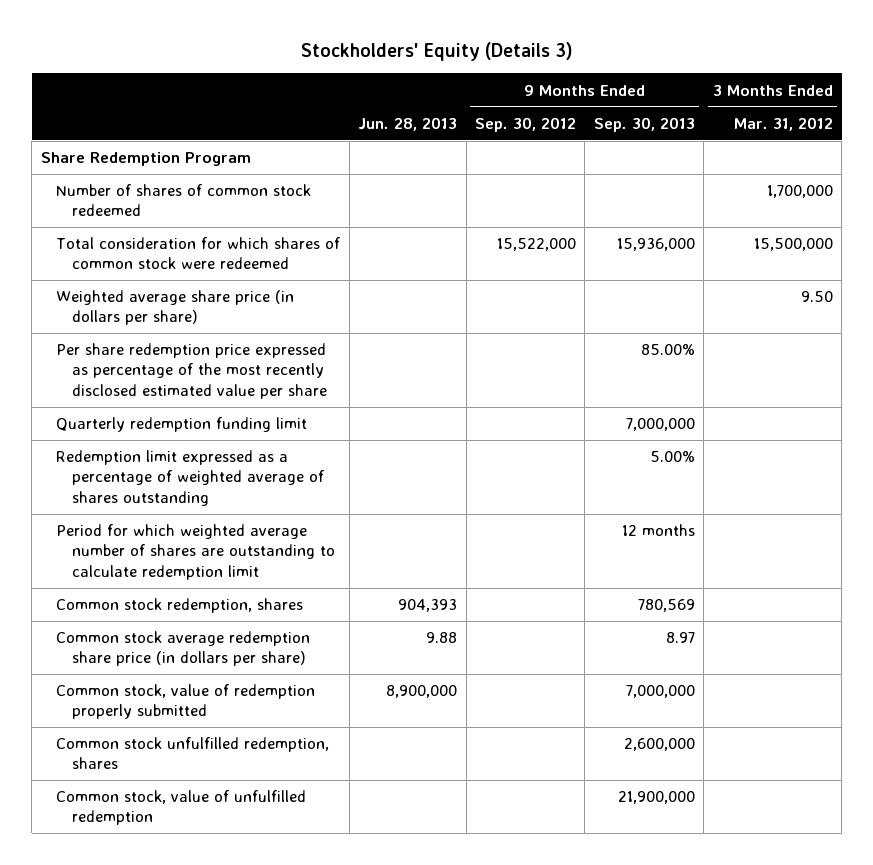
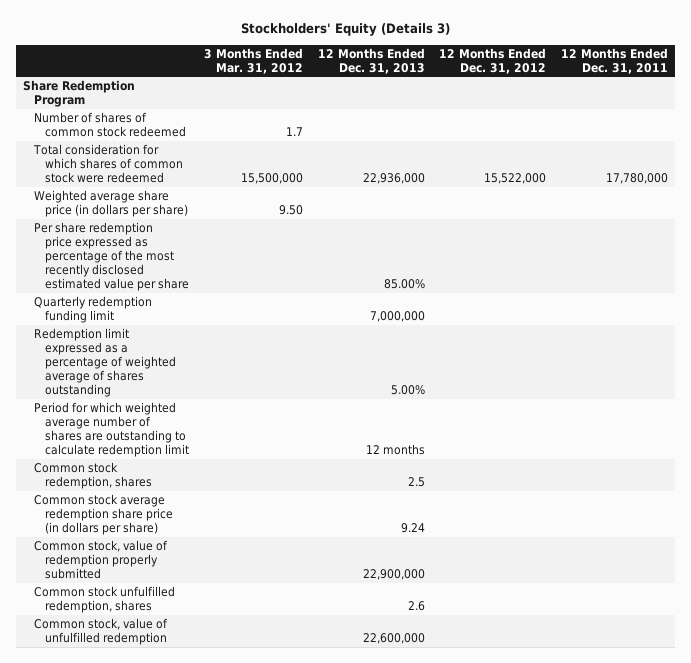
- | Jun. 28, 2013 | 9 Months Ended Sep. 30, 2012 | 9 Months Ended Sep. 30, 2013 | 3 Months Ended Mar. 31, 2012
+ | 3 Months Ended Mar. 31, 2012 | 12 Months Ended Dec. 31, 2013 | 12 Months Ended Dec. 31, 2012 | 12 Months Ended Dec. 31, 2011
- Number of shares of common stock redeemed | | | | 1,700,000
+ Number of shares of common stock redeemed | 1.7 | | |

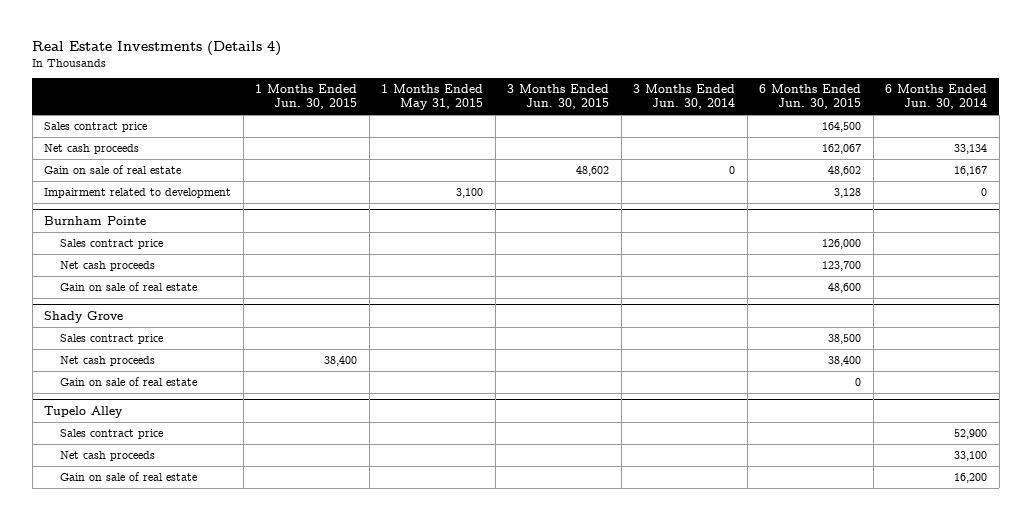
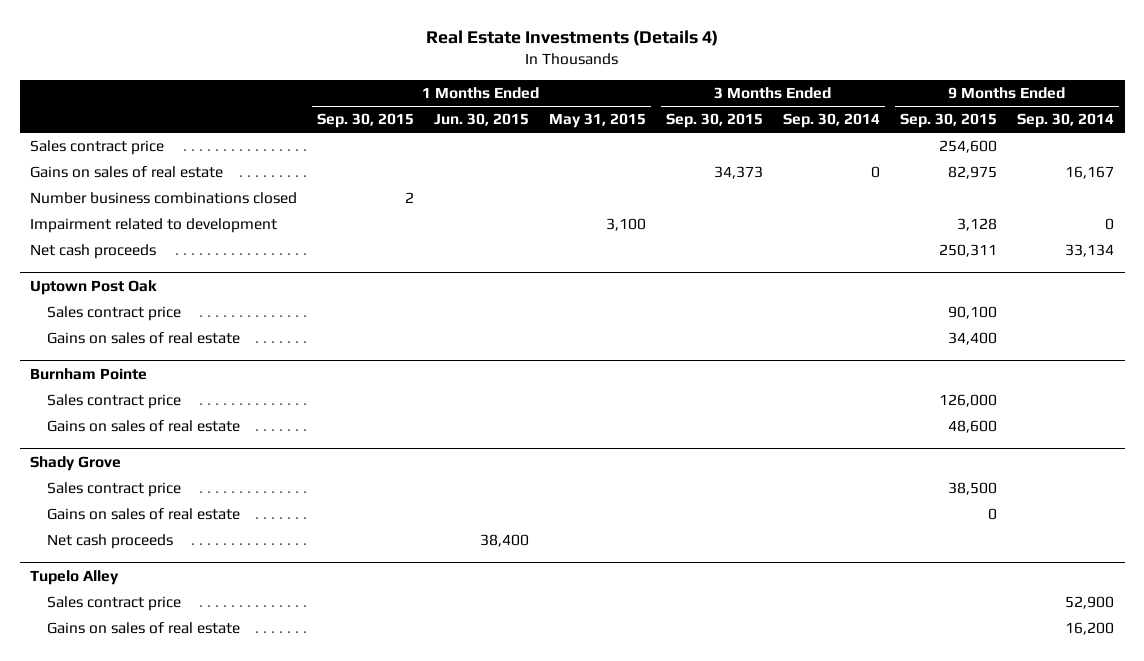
- | 1 Months Ended Jun. 30, 2015 | 1 Months Ended May 31, 2015 | 3 Months Ended Jun. 30, 2015 | 3 Months Ended Jun. 30, 2014 | 6 Months Ended Jun. 30, 2015 | 6 Months Ended Jun. 30, 2014
+ | 1 Months Ended Sep. 30, 2015 | 1 Months Ended Jun. 30, 2015 | 1 Months Ended May 31, 2015 | 3 Months Ended Sep. 30, 2015 | 3 Months Ended Sep. 30, 2014 | 9 Months Ended Sep. 30, 2015 | 9 Months Ended Sep. 30, 2014
- Gain on sale of real estate | | | 48,602 | 0 | 48,602 | 16,167
+ Gains on sales of real estate | | | | 34,373 | 0 | 82,975 | 16,167
+ Number business combinations closed | 2 | | | | | |
moved down: Net cash proceeds | | | | | | 250,311 | 33,134
+ Uptown Post Oak
+ Sales contract price | | | | | | 90,100 |
+ Gains on sales of real estate | | | | | | 34,400 |
@ Burnham Pointe
- Net cash proceeds | | | | | 123,700 |
- Gain on sale of real estate | | | | | 48,600 |
+ Gains on sales of real estate | | | | | | 48,600 |
@ Shady Grove
+ Gains on sales of real estate | | | | | | 0 |
- Gain on sale of real estate | | | | | 0 |
@ Tupelo Alley
- Net cash proceeds | | | | | | 33,100
- Gain on sale of real estate | | | | | | 16,200
+ Gains on sales of real estate | | | | | | | 16,200

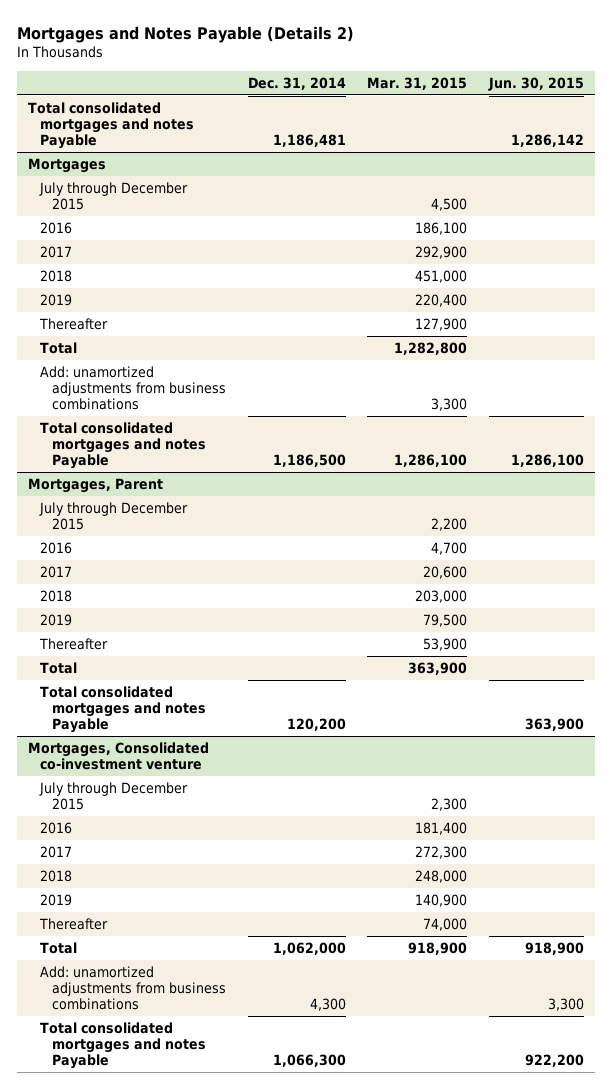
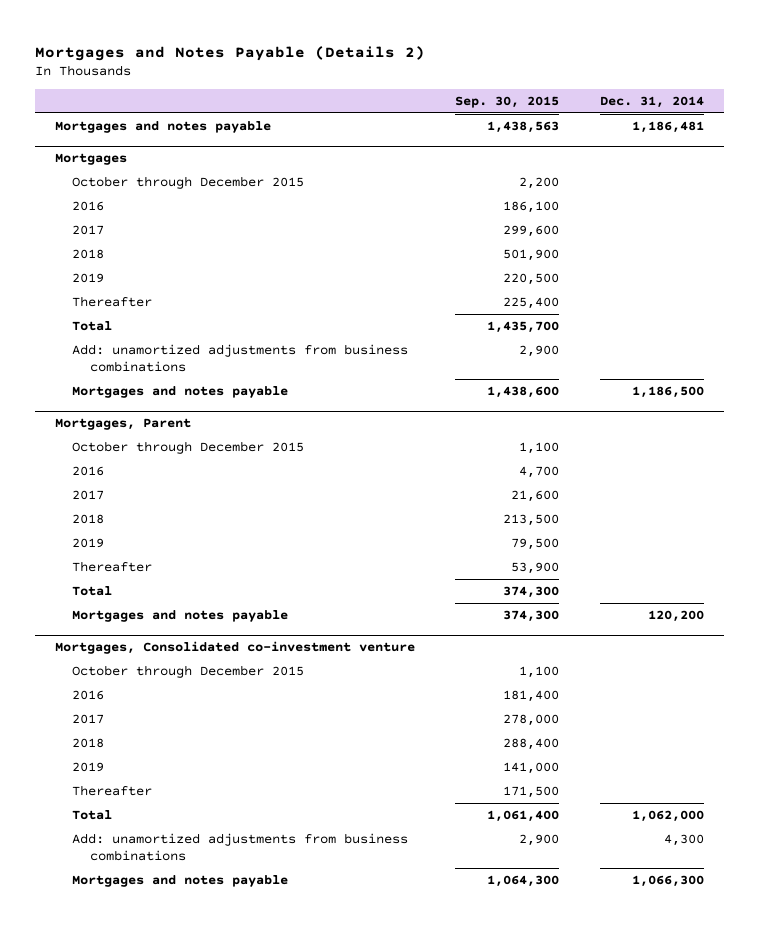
- | Dec. 31, 2014 | Mar. 31, 2015 | Jun. 30, 2015
+ | Sep. 30, 2015 | Dec. 31, 2014
- Total consolidated mortgages and notes Payable | 1,186,481 | | 1,286,142
+ Mortgages and notes payable | 1,438,563 | 1,186,481
@ Mortgages
- July through December 2015 | | 4,500 |
+ October through December 2015 | 2,200 |
- Total consolidated mortgages and notes Payable | 1,186,500 | 1,286,100 | 1,286,100
+ Mortgages and notes payable | 1,438,600 | 1,186,500
@ Mortgages, Parent
- July through December 2015 | | 2,200 |
+ October through December 2015 | 1,100 |
- Total consolidated mortgages and notes Payable | 120,200 | | 363,900
+ Mortgages and notes payable | 374,300 | 120,200
@ Mortgages, Consolidated co-investment venture
- July through December 2015 | | 2,300 |
+ October through December 2015 | 1,100 |
- Total consolidated mortgages and notes Payable | 1,066,300 | | 922,200
+ Mortgages and notes payable | 1,064,300 | 1,066,300

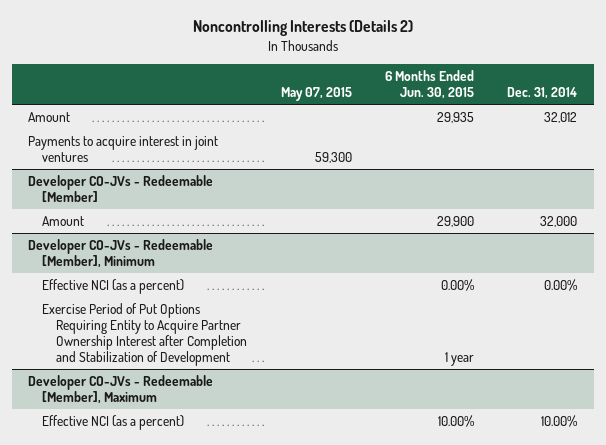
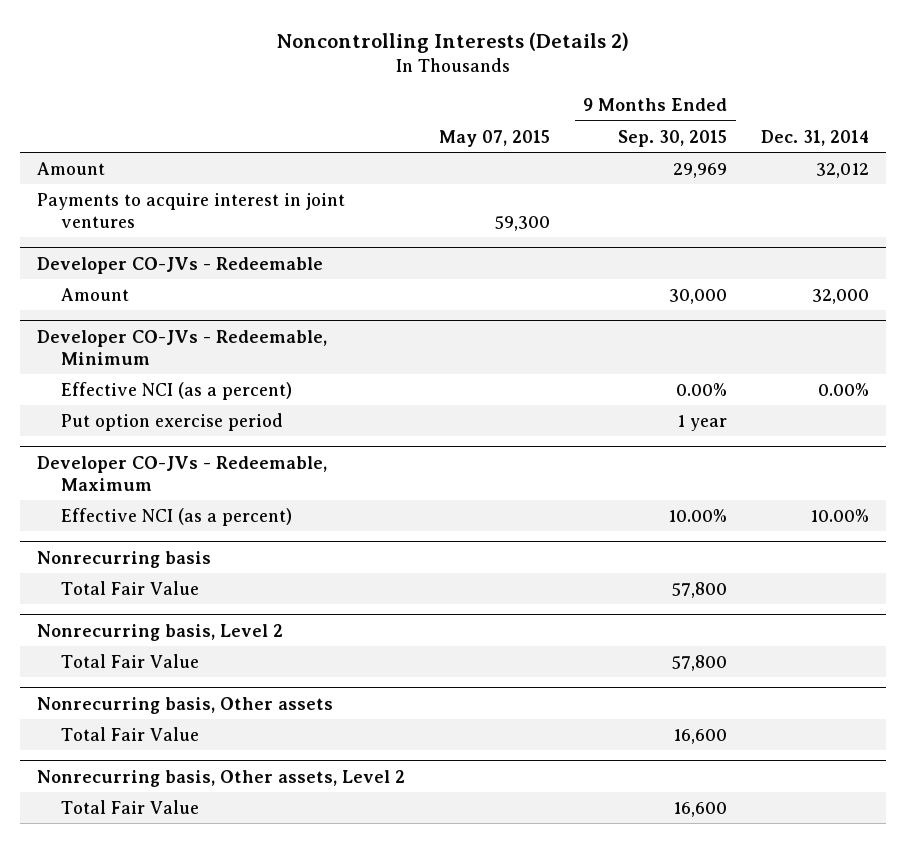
- | May 07, 2015 | 6 Months Ended Jun. 30, 2015 | Dec. 31, 2014
+ | May 07, 2015 | 9 Months Ended Sep. 30, 2015 | Dec. 31, 2014
- Developer CO-JVs - Redeemable [Member]
+ Developer CO-JVs - Redeemable
- Developer CO-JVs - Redeemable [Member], Minimum
+ Developer CO-JVs - Redeemable, Minimum
- Exercise Period of Put Options Requiring Entity to Acquire Partner Ownership Interest after Completion and Stabilization of Development | | 1 year |
- Developer CO-JVs - Redeemable [Member], Maximum
+ Put option exercise period | | 1 year |
+ Developer CO-JVs - Redeemable, Maximum
+ Nonrecurring basis
+ Total Fair Value | | 57,800 |
+ Nonrecurring basis, Level 2
+ Total Fair Value | | 57,800 |
+ Nonrecurring basis, Other assets
+ Total Fair Value | | 16,600 |
+ Nonrecurring basis, Other assets, Level 2
+ Total Fair Value | | 16,600 |

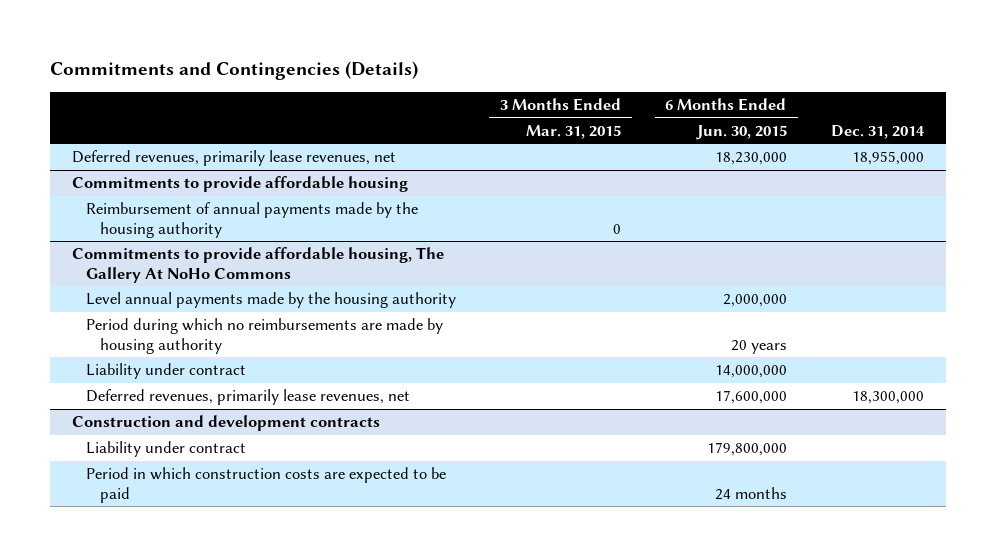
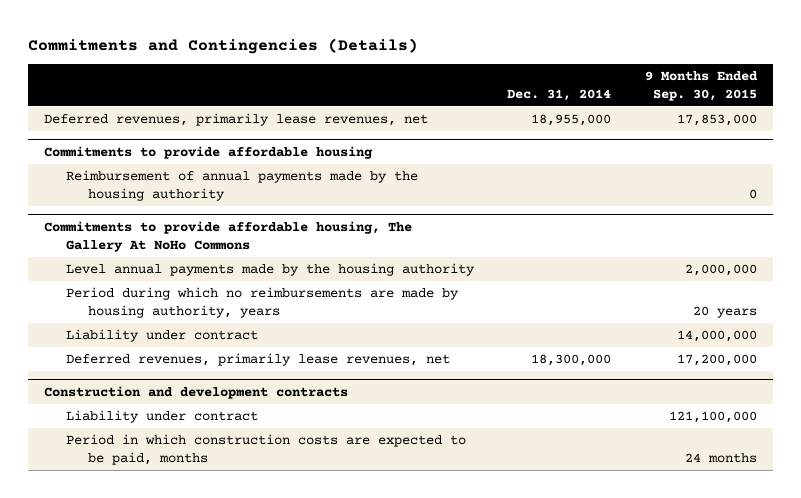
- | 3 Months Ended Mar. 31, 2015 | 6 Months Ended Jun. 30, 2015 | Dec. 31, 2014
+ | Dec. 31, 2014 | 9 Months Ended Sep. 30, 2015
@ Commitments to provide affordable housing, The Gallery At NoHo Commons
- Period during which no reimbursements are made by housing authority | | 20 years |
+ Period during which no reimbursements are made by housing authority, years | | 20 years
@ Construction and development contracts
- Period in which construction costs are expected to be paid | | 24 months |
+ Period in which construction costs are expected to be paid, months | | 24 months

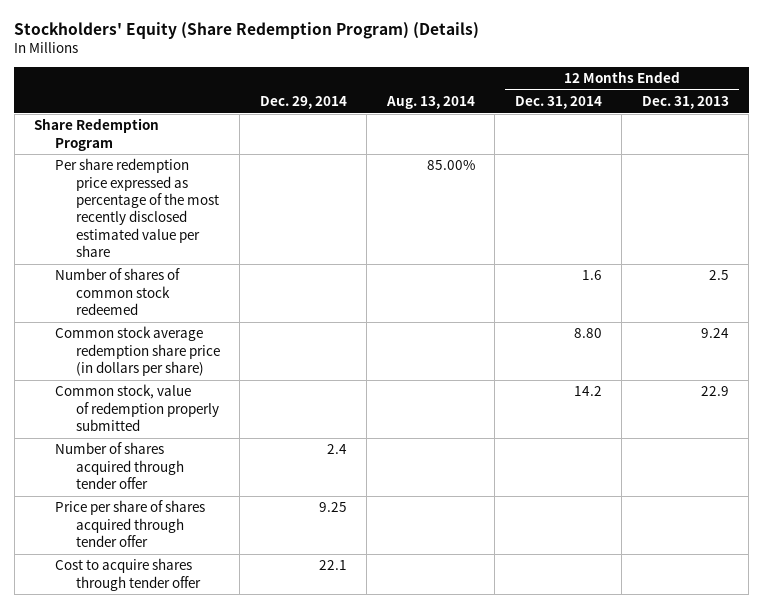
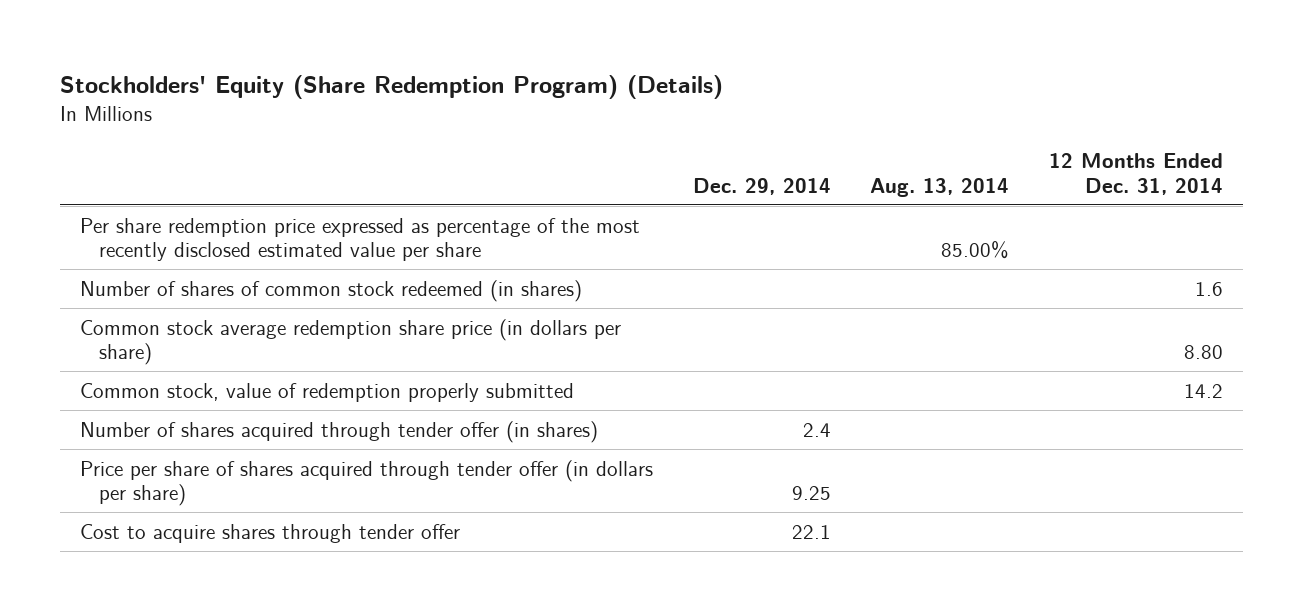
- | Dec. 29, 2014 | Aug. 13, 2014 | 12 Months Ended Dec. 31, 2014 | 12 Months Ended Dec. 31, 2013
+ | Dec. 29, 2014 | Aug. 13, 2014 | 12 Months Ended Dec. 31, 2014
- Share Redemption Program
- Number of shares of common stock redeemed | | | 1.6 | 2.5
+ Number of shares of common stock redeemed (in shares) | | | 1.6
- Number of shares acquired through tender offer | 2.4 | | |
- Price per share of shares acquired through tender offer | 9.25 | | |
+ Number of shares acquired through tender offer (in shares) | 2.4 | |
+ Price per share of shares acquired through tender offer (in dollars per share) | 9.25 | |

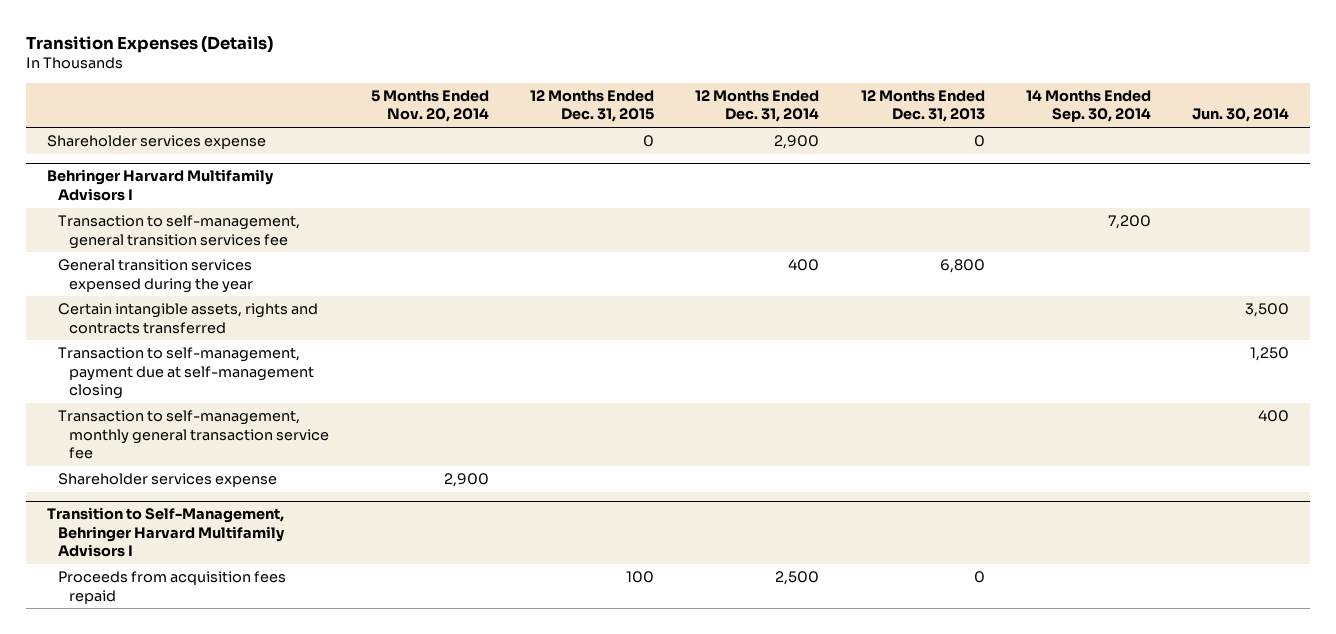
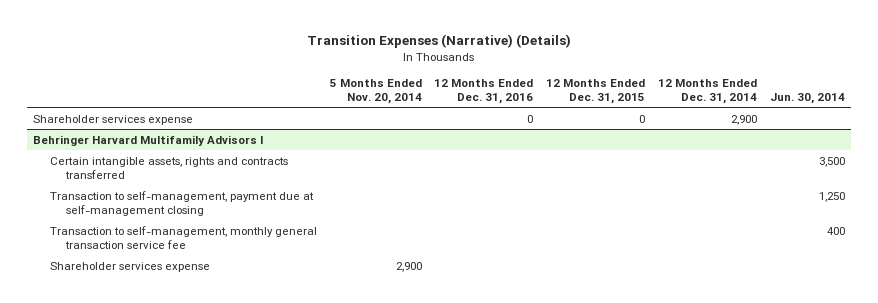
- Transition Expenses (Details)
+ Transition Expenses (Narrative) (Details)
- | 5 Months Ended Nov. 20, 2014 | 12 Months Ended Dec. 31, 2015 | 12 Months Ended Dec. 31, 2014 | 12 Months Ended Dec. 31, 2013 | 14 Months Ended Sep. 30, 2014 | Jun. 30, 2014
+ | 5 Months Ended Nov. 20, 2014 | 12 Months Ended Dec. 31, 2016 | 12 Months Ended Dec. 31, 2015 | 12 Months Ended Dec. 31, 2014 | Jun. 30, 2014
@ Behringer Harvard Multifamily Advisors I
- Transaction to self-management, general transition services fee | | | | | 7,200 |
- General transition services expensed during the year | | | 400 | 6,800 | |
- Transition to Self-Management, Behringer Harvard Multifamily Advisors I
- Proceeds from acquisition fees repaid | | 100 | 2,500 | 0 | |

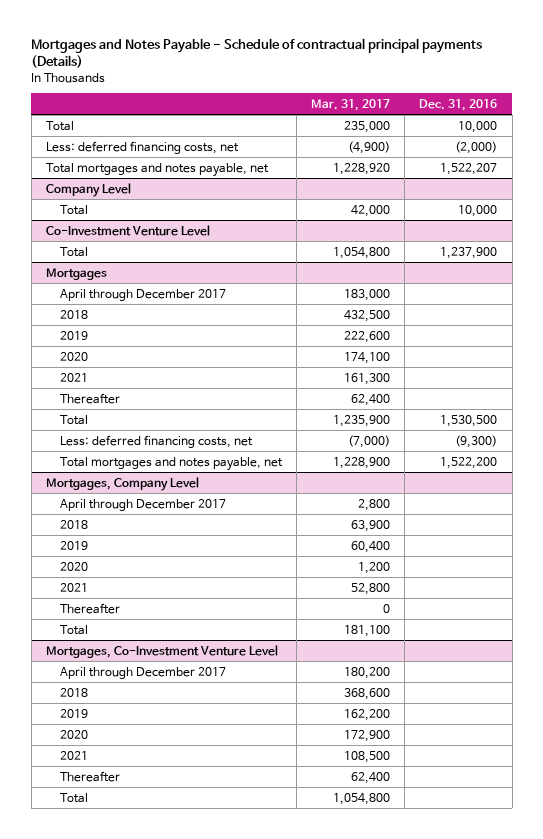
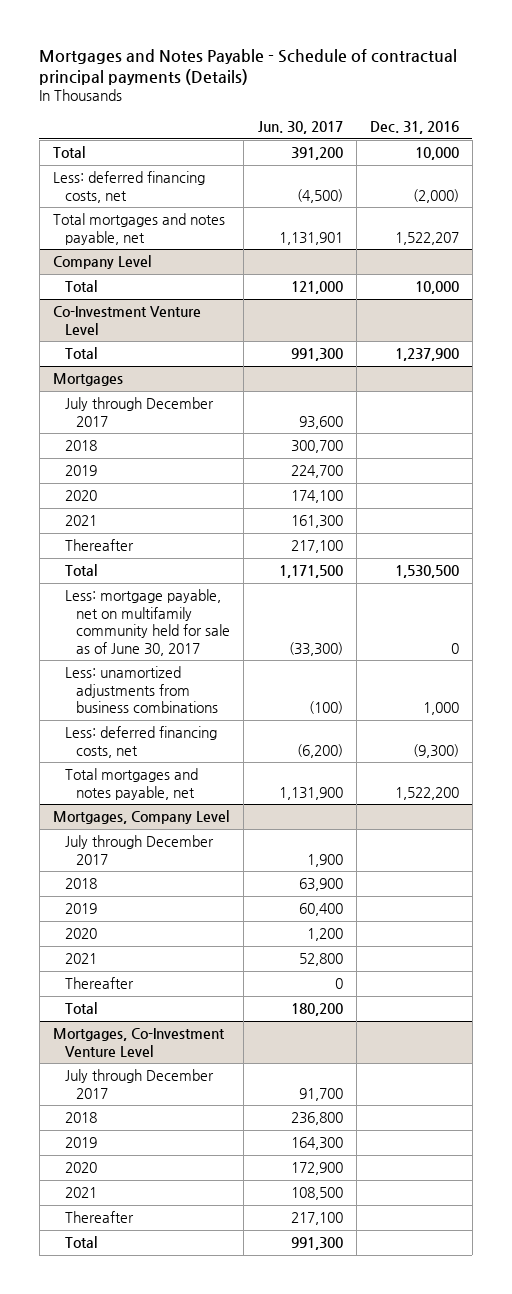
- | Mar. 31, 2017 | Dec. 31, 2016
+ | Jun. 30, 2017 | Dec. 31, 2016
@ Mortgages
- April through December 2017 | 183,000 |
+ July through December 2017 | 93,600 |
+ Less: mortgage payable, net on multifamily community held for sale as of June 30, 2017 | (33,300) | 0
+ Less: unamortized adjustments from business combinations | (100) | 1,000
@ Mortgages, Company Level
- April through December 2017 | 2,800 |
+ July through December 2017 | 1,900 |
@ Mortgages, Co-Investment Venture Level
- April through December 2017 | 180,200 |
+ July through December 2017 | 91,700 |

